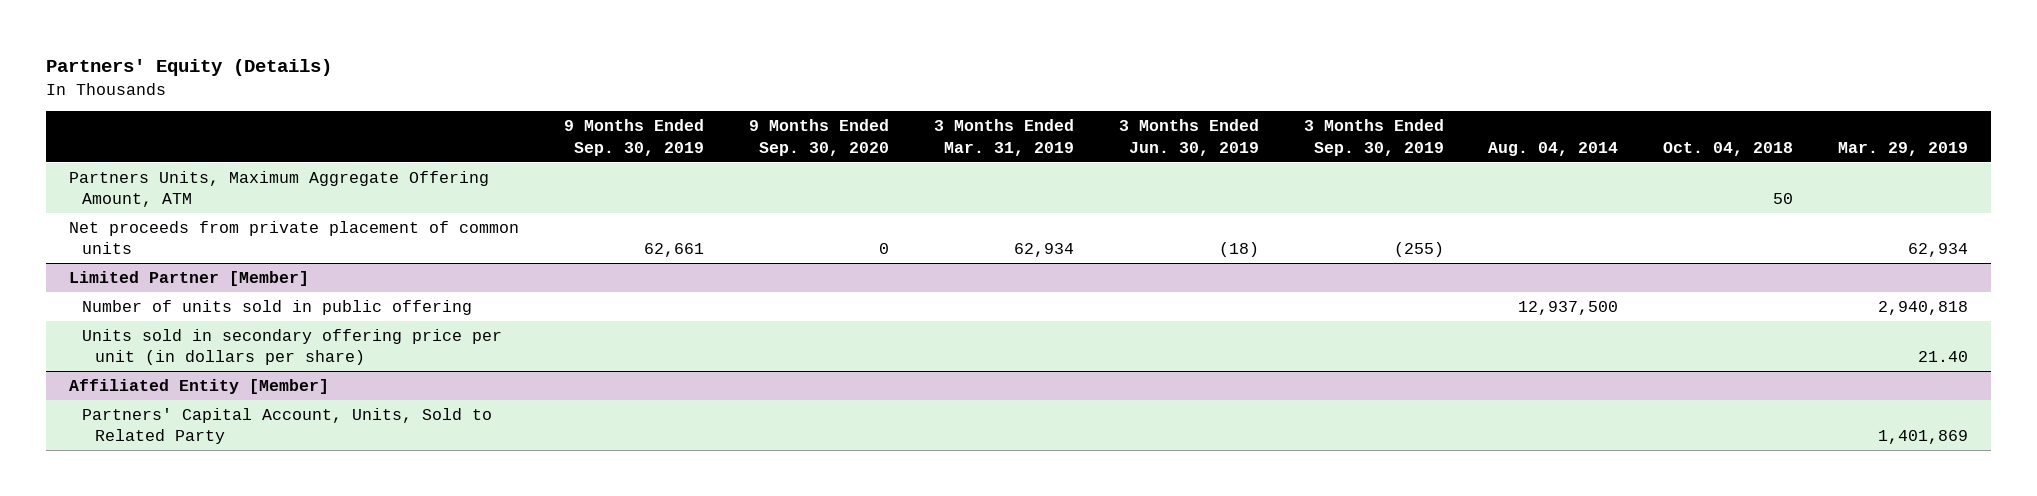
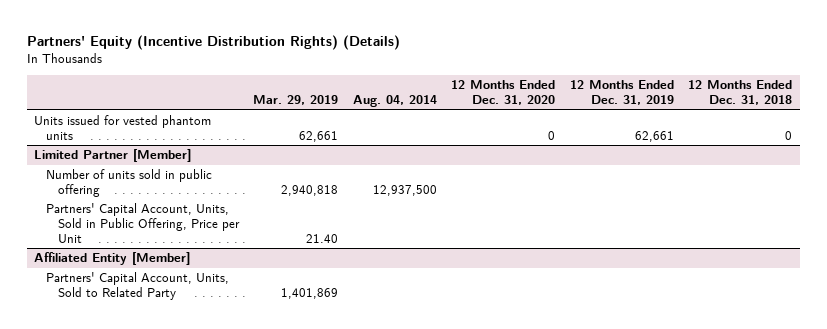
- Partners' Equity (Details)
+ Partners' Equity (Incentive Distribution Rights) (Details)
- | 9 Months Ended Sep. 30, 2019 | 9 Months Ended Sep. 30, 2020 | 3 Months Ended Mar. 31, 2019 | 3 Months Ended Jun. 30, 2019 | 3 Months Ended Sep. 30, 2019 | Aug. 04, 2014 | Oct. 04, 2018 | Mar. 29, 2019
+ | Mar. 29, 2019 | Aug. 04, 2014 | 12 Months Ended Dec. 31, 2020 | 12 Months Ended Dec. 31, 2019 | 12 Months Ended Dec. 31, 2018
- Partners Units, Maximum Aggregate Offering Amount, ATM | | | | | | | 50 |
- Net proceeds from private placement of common units | 62,661 | 0 | 62,934 | (18) | (255) | | | 62,934
+ Units issued for vested phantom units | 62,661 | | 0 | 62,661 | 0
@ Limited Partner [Member]
- Units sold in secondary offering price per unit (in dollars per share) | | | | | | | | 21.40
+ Partners' Capital Account, Units, Sold in Public Offering, Price per Unit | 21.40 | | | |

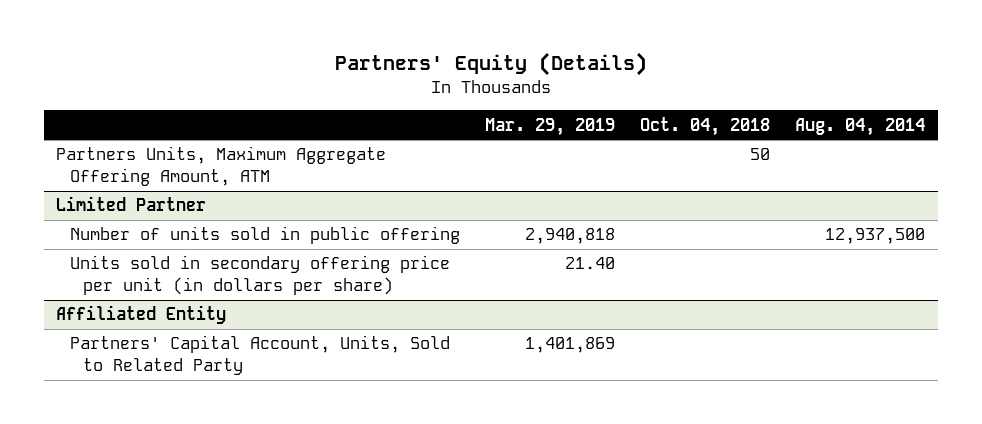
- Partners' Equity (Incentive Distribution Rights) (Details)
+ Partners' Equity (Details)
- | Mar. 29, 2019 | Aug. 04, 2014 | 12 Months Ended Dec. 31, 2020 | 12 Months Ended Dec. 31, 2019 | 12 Months Ended Dec. 31, 2018
+ | Mar. 29, 2019 | Oct. 04, 2018 | Aug. 04, 2014
- Units issued for vested phantom units | 62,661 | | 0 | 62,661 | 0
- Limited Partner [Member]
+ Partners Units, Maximum Aggregate Offering Amount, ATM | | 50 |
+ Limited Partner
- Partners' Capital Account, Units, Sold in Public Offering, Price per Unit | 21.40 | | | |
- Affiliated Entity [Member]
+ Units sold in secondary offering price per unit (in dollars per share) | 21.40 | |
+ Affiliated Entity

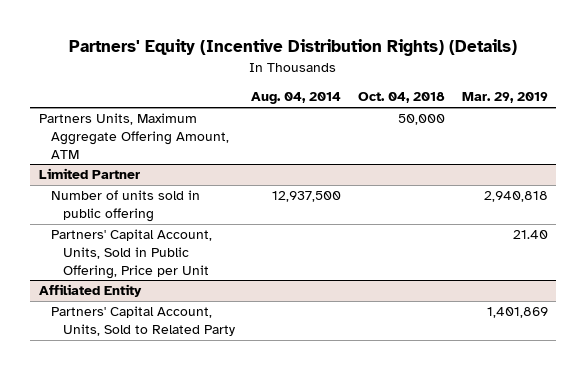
- Partners' Equity (Details)
+ Partners' Equity (Incentive Distribution Rights) (Details)
- | Mar. 29, 2019 | Oct. 04, 2018 | Aug. 04, 2014
+ | Aug. 04, 2014 | Oct. 04, 2018 | Mar. 29, 2019
- Partners Units, Maximum Aggregate Offering Amount, ATM | | 50 |
+ Partners Units, Maximum Aggregate Offering Amount, ATM | | 50,000 |
@ Limited Partner
- Units sold in secondary offering price per unit (in dollars per share) | 21.40 | |
+ Partners' Capital Account, Units, Sold in Public Offering, Price per Unit | | | 21.40

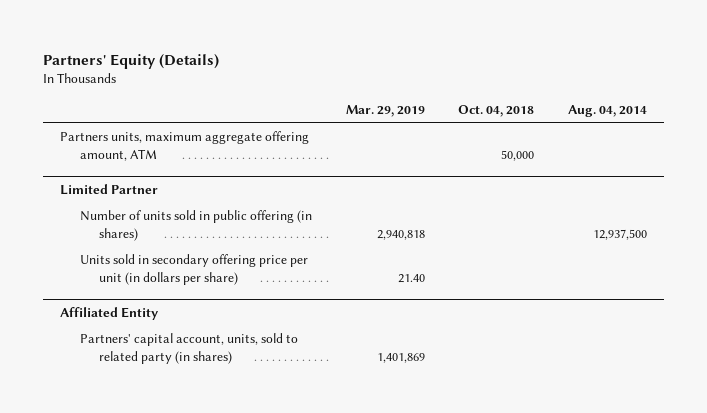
- Partners' Equity (Incentive Distribution Rights) (Details)
+ Partners' Equity (Details)
- | Aug. 04, 2014 | Oct. 04, 2018 | Mar. 29, 2019
+ | Mar. 29, 2019 | Oct. 04, 2018 | Aug. 04, 2014
- Partners Units, Maximum Aggregate Offering Amount, ATM | | 50,000 |
+ Partners units, maximum aggregate offering amount, ATM | | 50,000 |
@ Limited Partner
- Number of units sold in public offering | 12,937,500 | | 2,940,818
- Partners' Capital Account, Units, Sold in Public Offering, Price per Unit | | | 21.40
+ Number of units sold in public offering (in shares) | 2,940,818 | | 12,937,500
+ Units sold in secondary offering price per unit (in dollars per share) | 21.40 | |
@ Affiliated Entity
- Partners' Capital Account, Units, Sold to Related Party | | | 1,401,869
+ Partners' capital account, units, sold to related party (in shares) | 1,401,869 | |

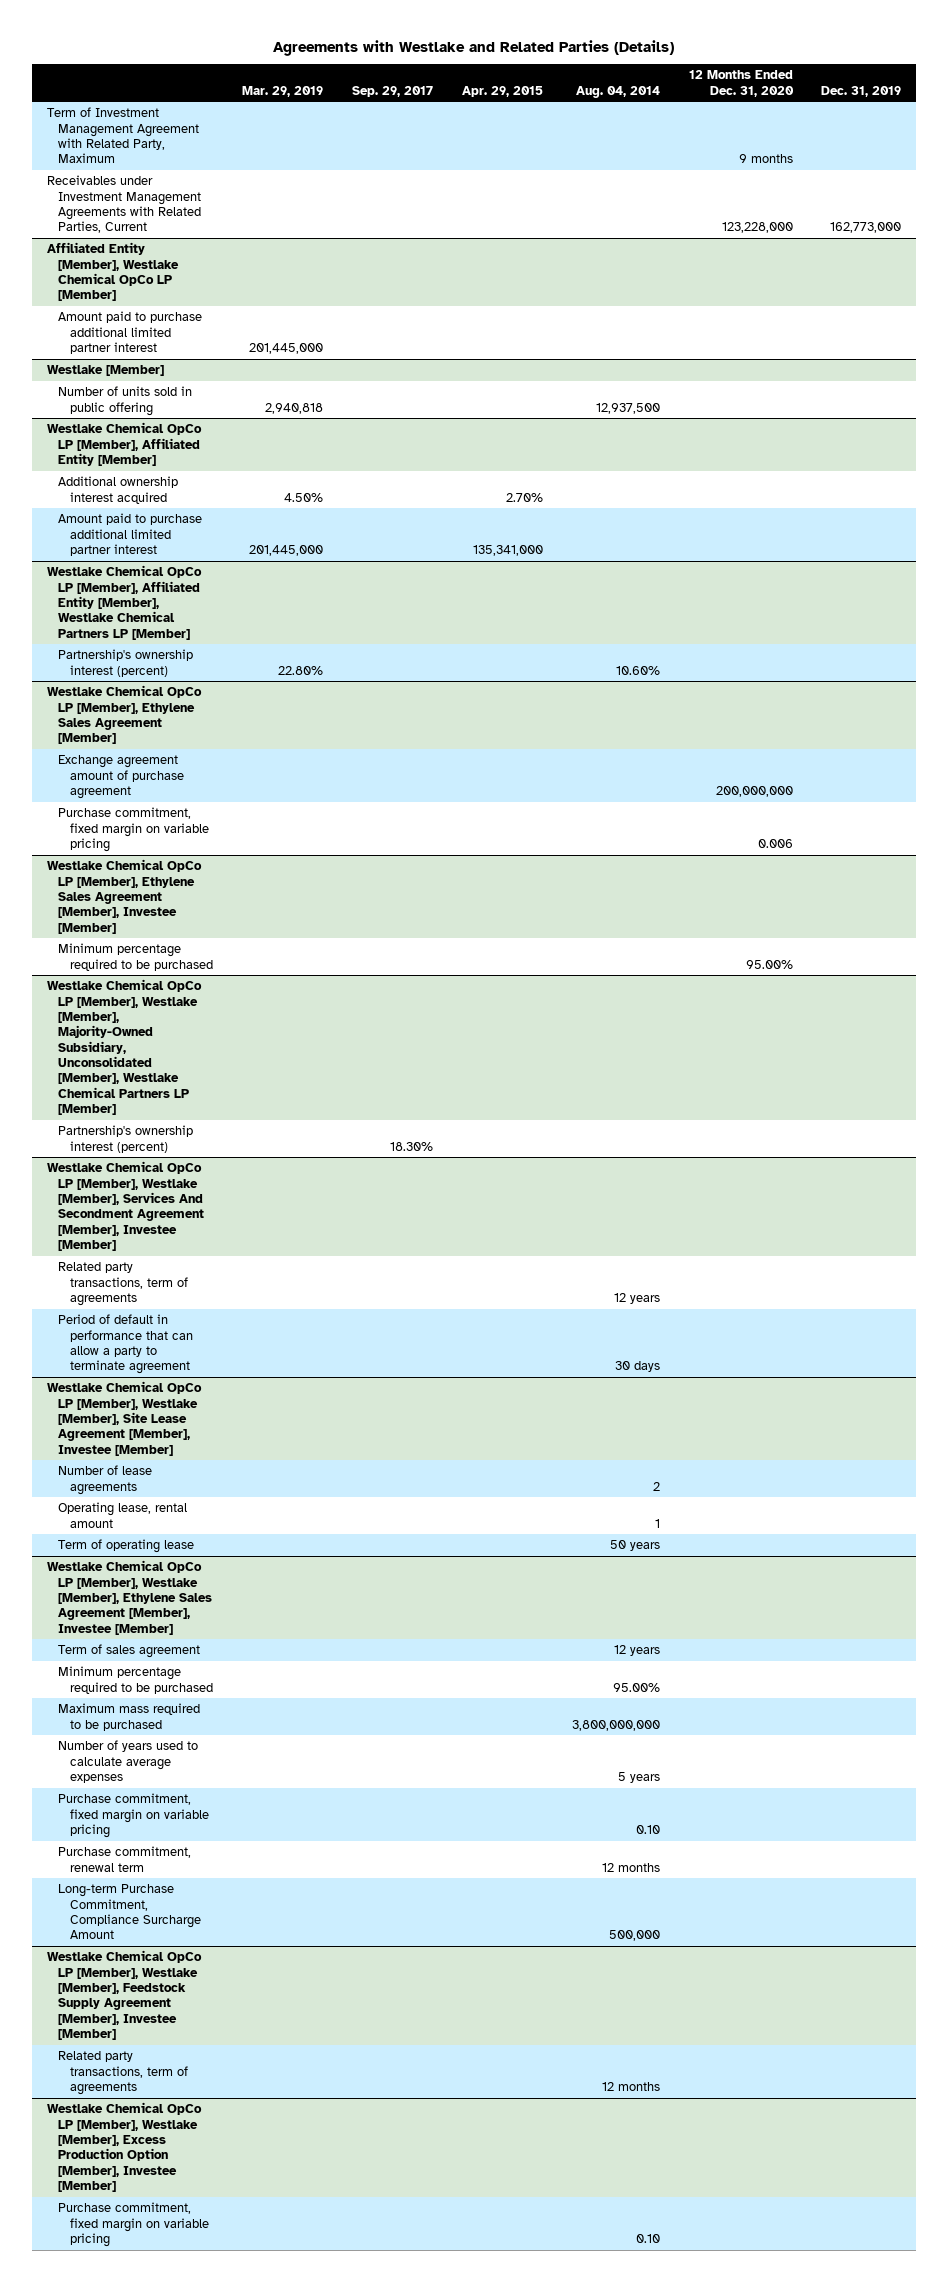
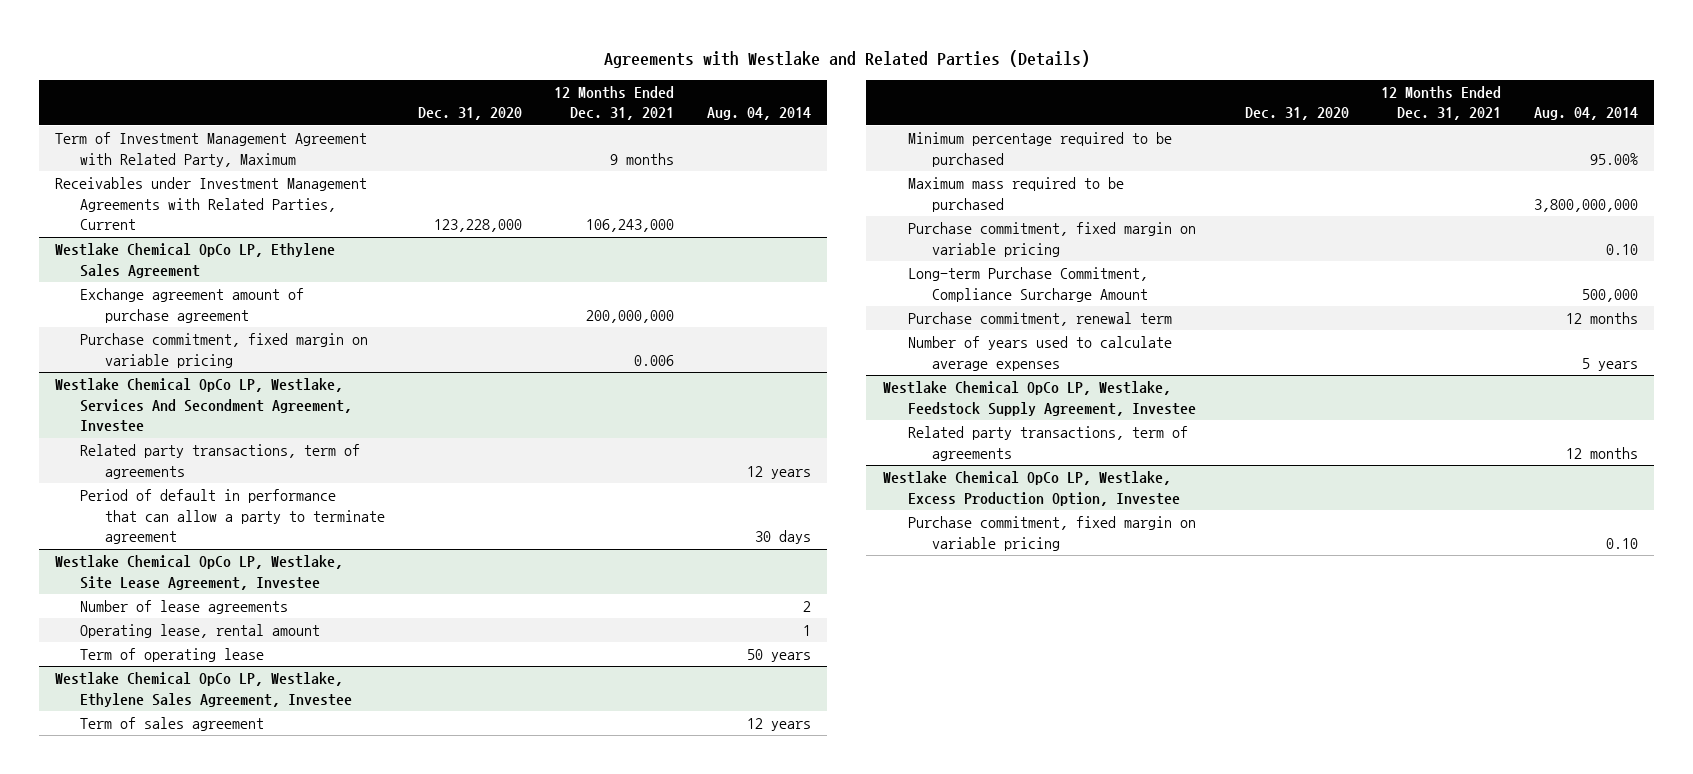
- | Mar. 29, 2019 | Sep. 29, 2017 | Apr. 29, 2015 | Aug. 04, 2014 | 12 Months Ended Dec. 31, 2020 | Dec. 31, 2019
+ | Dec. 31, 2020 | 12 Months Ended Dec. 31, 2021 | Aug. 04, 2014
- Affiliated Entity [Member], Westlake Chemical OpCo LP [Member]
- Amount paid to purchase additional limited partner interest | 201,445,000 | | | | |
- Westlake [Member]
- Number of units sold in public offering | 2,940,818 | | | 12,937,500 | |
- Westlake Chemical OpCo LP [Member], Affiliated Entity [Member]
- Additional ownership interest acquired | 4.50% | | 2.70% | | |
- Amount paid to purchase additional limited partner interest | 201,445,000 | | 135,341,000 | | |
- Westlake Chemical OpCo LP [Member], Affiliated Entity [Member], Westlake Chemical Partners LP [Member]
- Partnership's ownership interest (percent) | 22.80% | | | 10.60% | |
- Westlake Chemical OpCo LP [Member], Ethylene Sales Agreement [Member]
+ Westlake Chemical OpCo LP, Ethylene Sales Agreement
- Westlake Chemical OpCo LP [Member], Ethylene Sales Agreement [Member], Investee [Member]
- Minimum percentage required to be purchased | | | | | 95.00% |
- Westlake Chemical OpCo LP [Member], Westlake [Member], Majority-Owned Subsidiary, Unconsolidated [Member], Westlake Chemical Partners LP [Member]
- Partnership's ownership interest (percent) | | 18.30% | | | |
- Westlake Chemical OpCo LP [Member], Westlake [Member], Services And Secondment Agreement [Member], Investee [Member]
+ Westlake Chemical OpCo LP, Westlake, Services And Secondment Agreement, Investee
- Westlake Chemical OpCo LP [Member], Westlake [Member], Site Lease Agreement [Member], Investee [Member]
+ Westlake Chemical OpCo LP, Westlake, Site Lease Agreement, Investee
- Westlake Chemical OpCo LP [Member], Westlake [Member], Ethylene Sales Agreement [Member], Investee [Member]
+ Westlake Chemical OpCo LP, Westlake, Ethylene Sales Agreement, Investee
- Number of years used to calculate average expenses | | | | 5 years | |
- Purchase commitment, renewal term | | | | 12 months | |
- Westlake Chemical OpCo LP [Member], Westlake [Member], Feedstock Supply Agreement [Member], Investee [Member]
+ Purchase commitment, renewal term | | | 12 months
+ Number of years used to calculate average expenses | | | 5 years
+ Westlake Chemical OpCo LP, Westlake, Feedstock Supply Agreement, Investee
- Westlake Chemical OpCo LP [Member], Westlake [Member], Excess Production Option [Member], Investee [Member]
+ Westlake Chemical OpCo LP, Westlake, Excess Production Option, Investee

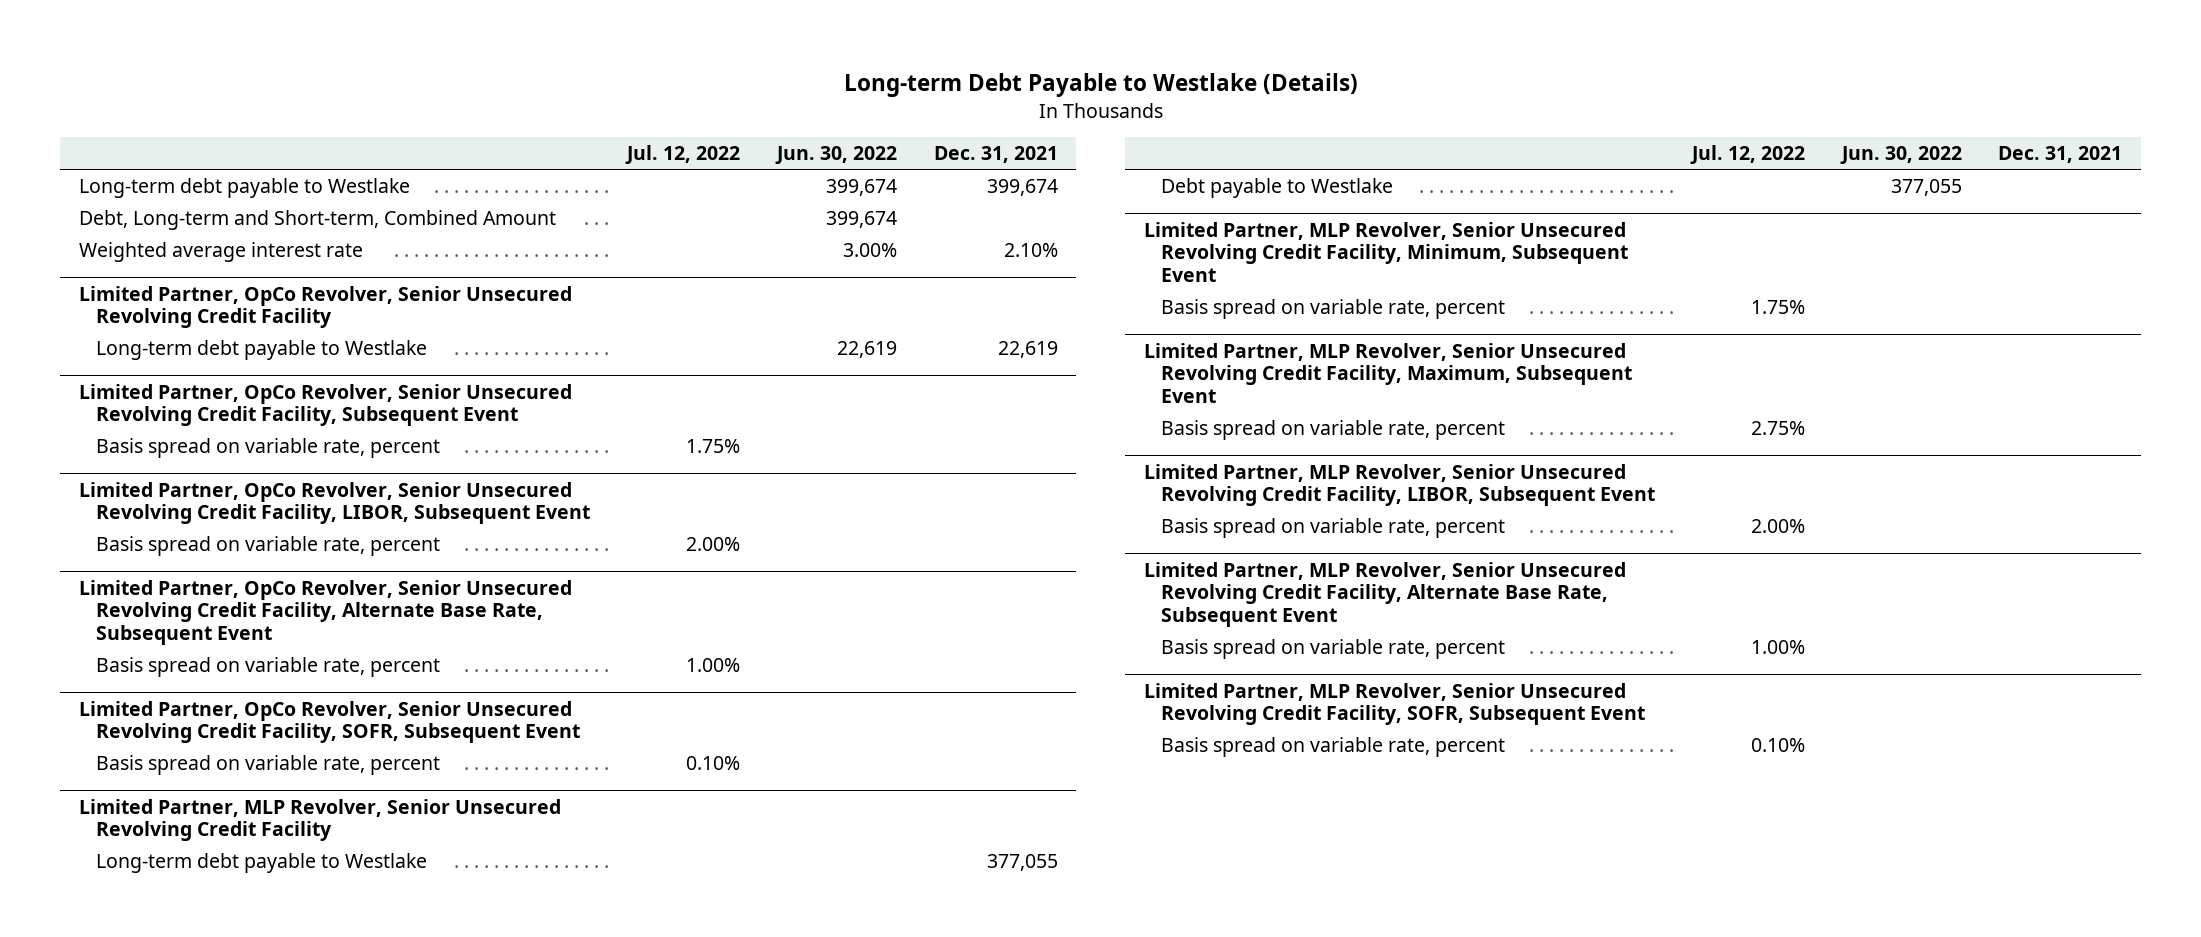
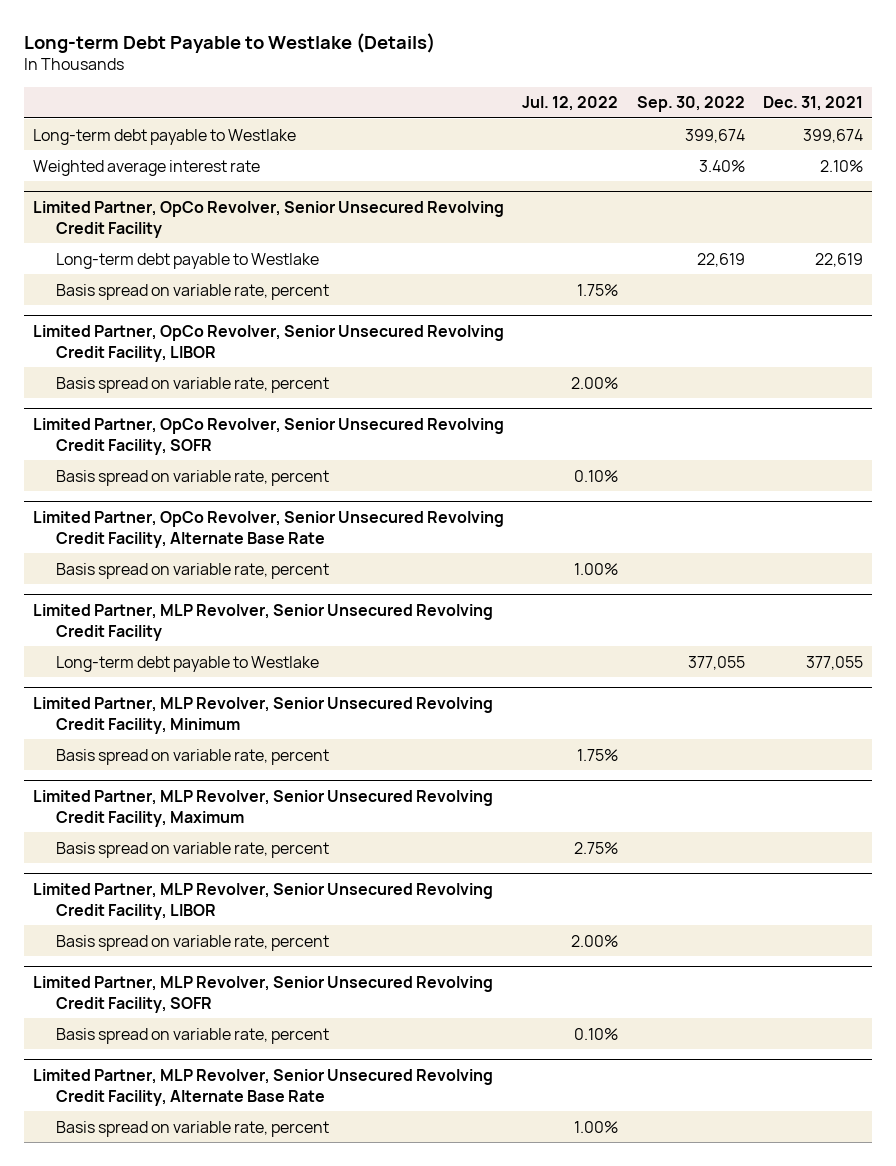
- | Jul. 12, 2022 | Jun. 30, 2022 | Dec. 31, 2021
+ | Jul. 12, 2022 | Sep. 30, 2022 | Dec. 31, 2021
- Debt, Long-term and Short-term, Combined Amount | | 399,674 |
- Limited Partner, OpCo Revolver, Senior Unsecured Revolving Credit Facility, Subsequent Event
- Limited Partner, OpCo Revolver, Senior Unsecured Revolving Credit Facility, LIBOR, Subsequent Event
+ Limited Partner, OpCo Revolver, Senior Unsecured Revolving Credit Facility, LIBOR
- Limited Partner, OpCo Revolver, Senior Unsecured Revolving Credit Facility, Alternate Base Rate, Subsequent Event
- Basis spread on variable rate, percent | 1.00% | |
- Limited Partner, OpCo Revolver, Senior Unsecured Revolving Credit Facility, SOFR, Subsequent Event
+ Limited Partner, OpCo Revolver, Senior Unsecured Revolving Credit Facility, SOFR
+ Limited Partner, OpCo Revolver, Senior Unsecured Revolving Credit Facility, Alternate Base Rate
+ Basis spread on variable rate, percent | 1.00% | |
@ Limited Partner, MLP Revolver, Senior Unsecured Revolving Credit Facility
- Debt payable to Westlake | | 377,055 |
- Limited Partner, MLP Revolver, Senior Unsecured Revolving Credit Facility, Minimum, Subsequent Event
+ Limited Partner, MLP Revolver, Senior Unsecured Revolving Credit Facility, Minimum
- Limited Partner, MLP Revolver, Senior Unsecured Revolving Credit Facility, Maximum, Subsequent Event
+ Limited Partner, MLP Revolver, Senior Unsecured Revolving Credit Facility, Maximum
- Limited Partner, MLP Revolver, Senior Unsecured Revolving Credit Facility, LIBOR, Subsequent Event
+ Limited Partner, MLP Revolver, Senior Unsecured Revolving Credit Facility, LIBOR
- Limited Partner, MLP Revolver, Senior Unsecured Revolving Credit Facility, Alternate Base Rate, Subsequent Event
- Basis spread on variable rate, percent | 1.00% | |
- Limited Partner, MLP Revolver, Senior Unsecured Revolving Credit Facility, SOFR, Subsequent Event
+ Limited Partner, MLP Revolver, Senior Unsecured Revolving Credit Facility, SOFR
+ Limited Partner, MLP Revolver, Senior Unsecured Revolving Credit Facility, Alternate Base Rate
+ Basis spread on variable rate, percent | 1.00% | |

